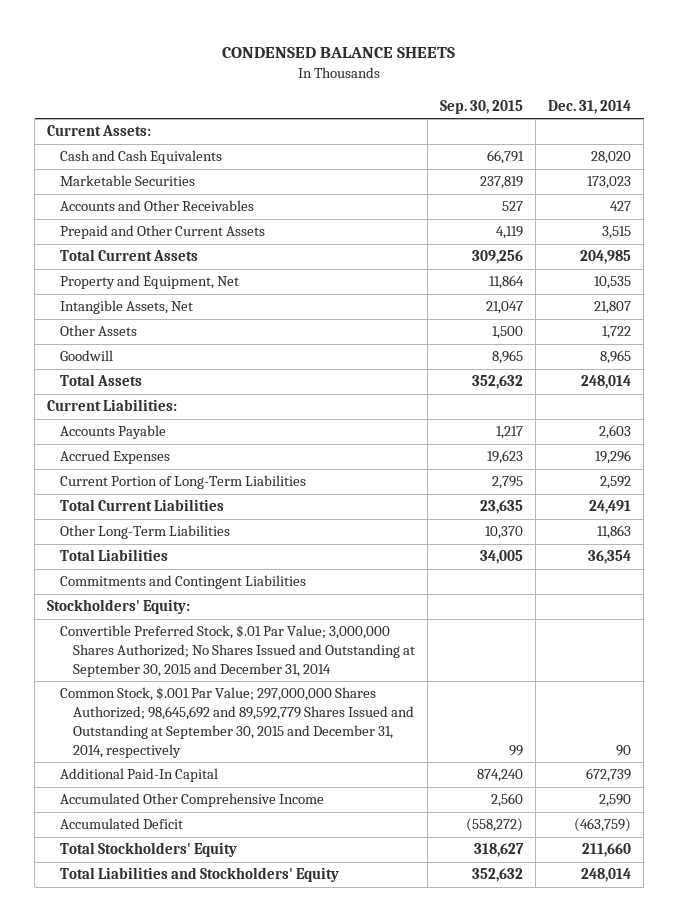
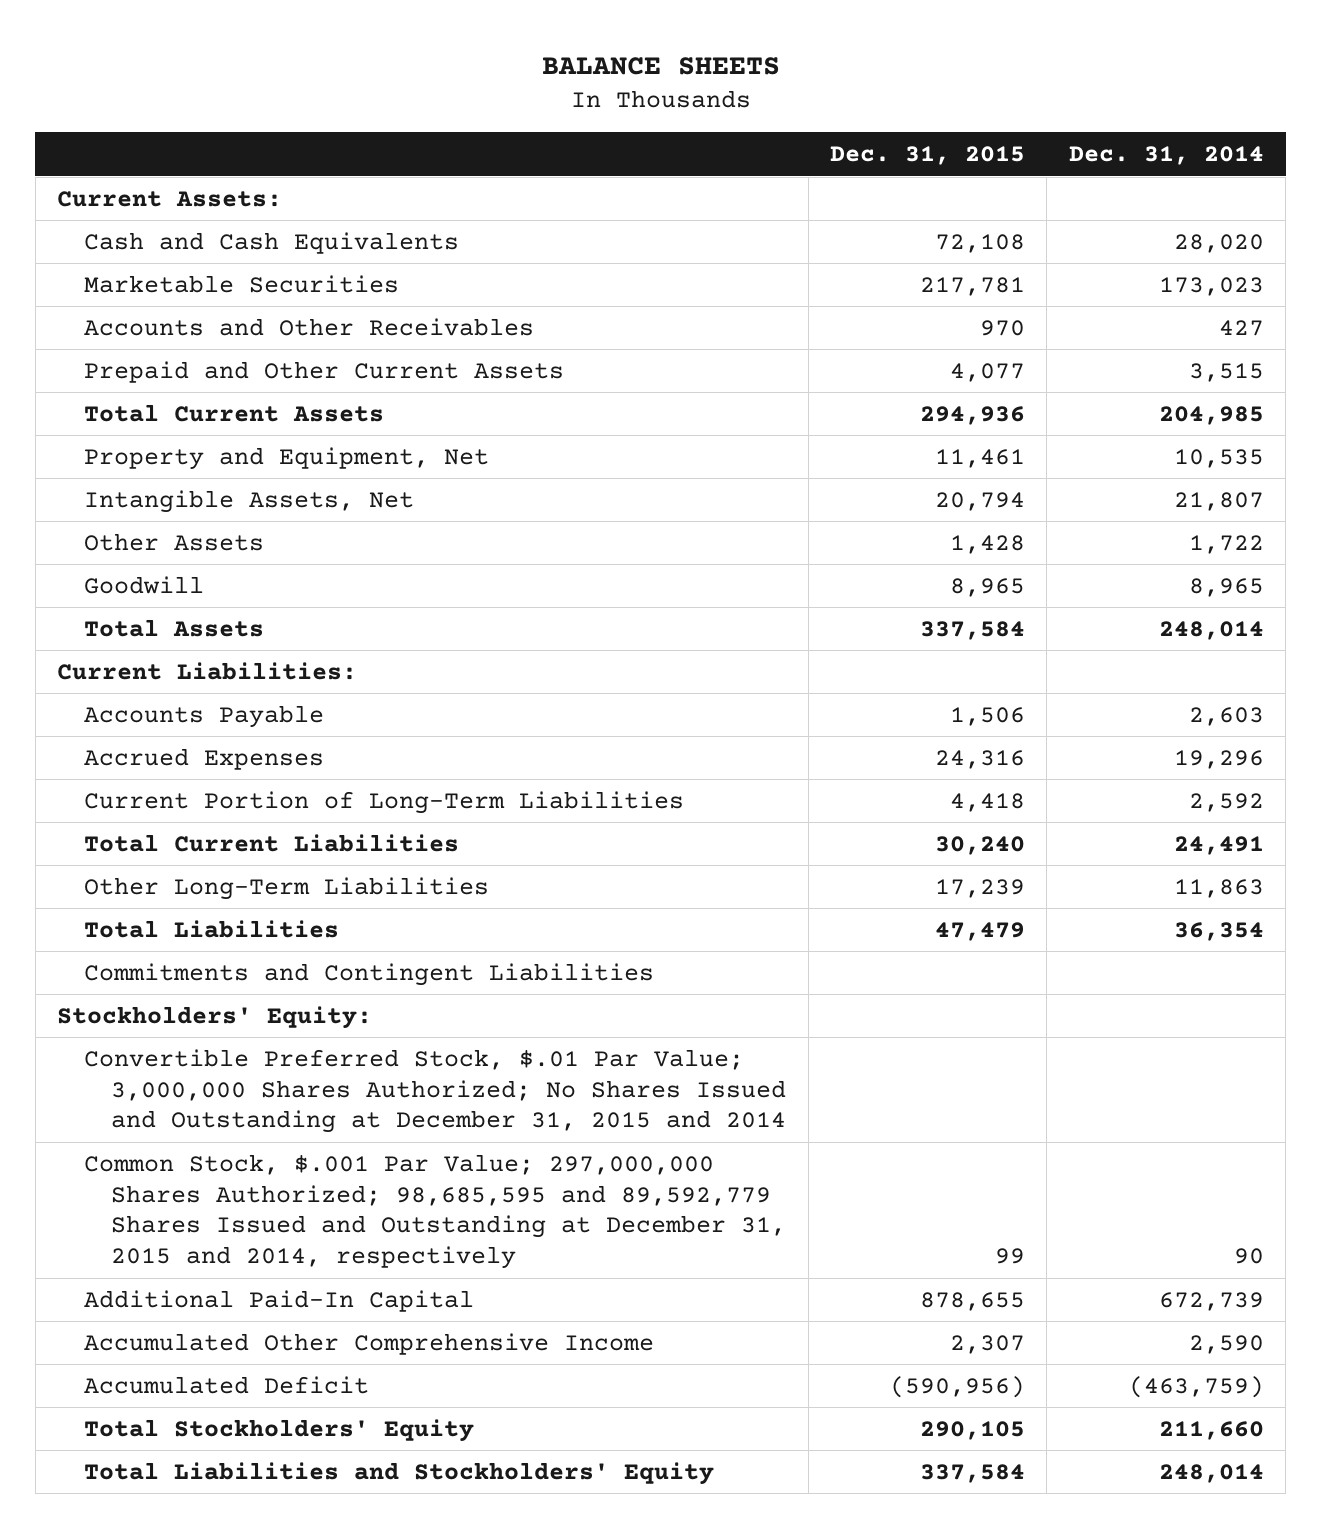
- CONDENSED BALANCE SHEETS
+ BALANCE SHEETS
- | Sep. 30, 2015 | Dec. 31, 2014
+ | Dec. 31, 2015 | Dec. 31, 2014
- Convertible Preferred Stock, $.01 Par Value; 3,000,000 Shares Authorized; No Shares Issued and Outstanding at September 30, 2015 and December 31, 2014
- Common Stock, $.001 Par Value; 297,000,000 Shares Authorized; 98,645,692 and 89,592,779 Shares Issued and Outstanding at September 30, 2015 and December 31, 2014, respectively | 99 | 90
+ Convertible Preferred Stock, $.01 Par Value; 3,000,000 Shares Authorized; No Shares Issued and Outstanding at December 31, 2015 and 2014
+ Common Stock, $.001 Par Value; 297,000,000 Shares Authorized; 98,685,595 and 89,592,779 Shares Issued and Outstanding at December 31, 2015 and 2014, respectively | 99 | 90

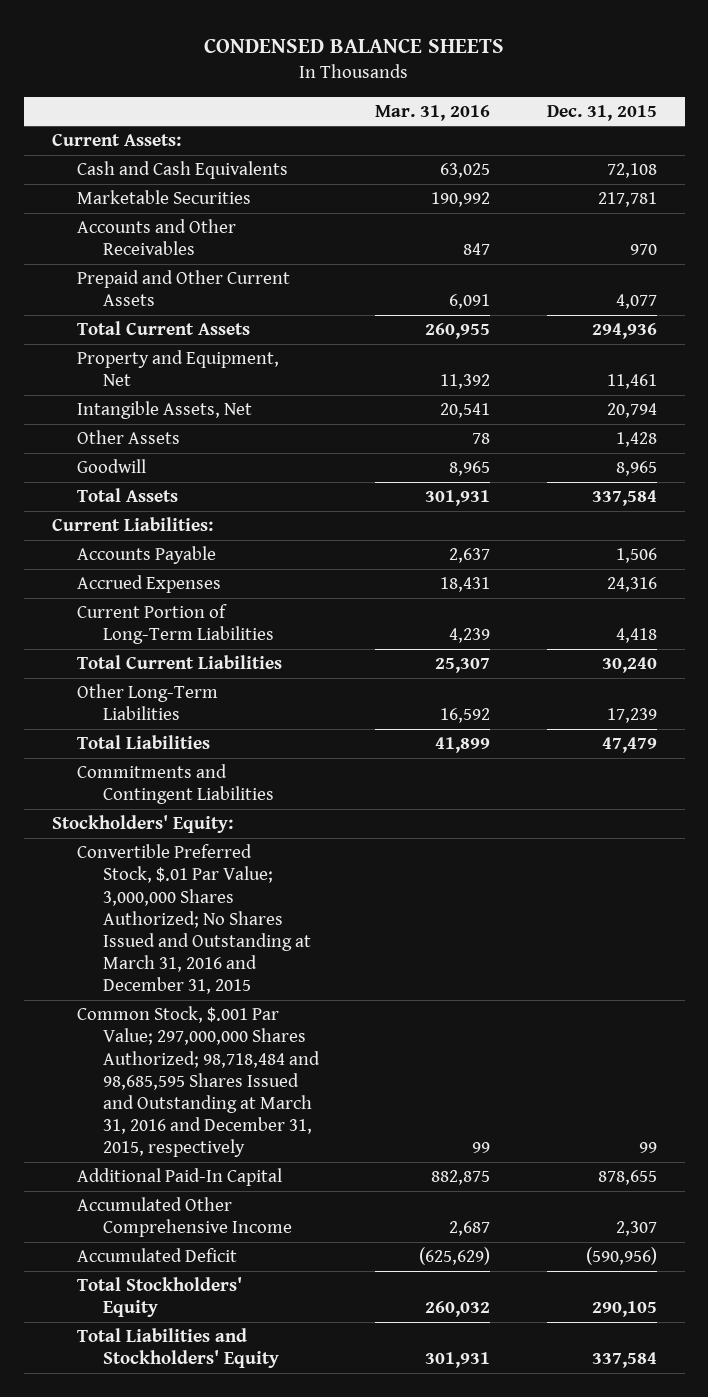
- BALANCE SHEETS
+ CONDENSED BALANCE SHEETS
- | Dec. 31, 2015 | Dec. 31, 2014
+ | Mar. 31, 2016 | Dec. 31, 2015
- Convertible Preferred Stock, $.01 Par Value; 3,000,000 Shares Authorized; No Shares Issued and Outstanding at December 31, 2015 and 2014
- Common Stock, $.001 Par Value; 297,000,000 Shares Authorized; 98,685,595 and 89,592,779 Shares Issued and Outstanding at December 31, 2015 and 2014, respectively | 99 | 90
+ Convertible Preferred Stock, $.01 Par Value; 3,000,000 Shares Authorized; No Shares Issued and Outstanding at March 31, 2016 and December 31, 2015
+ Common Stock, $.001 Par Value; 297,000,000 Shares Authorized; 98,718,484 and 98,685,595 Shares Issued and Outstanding at March 31, 2016 and December 31, 2015, respectively | 99 | 99

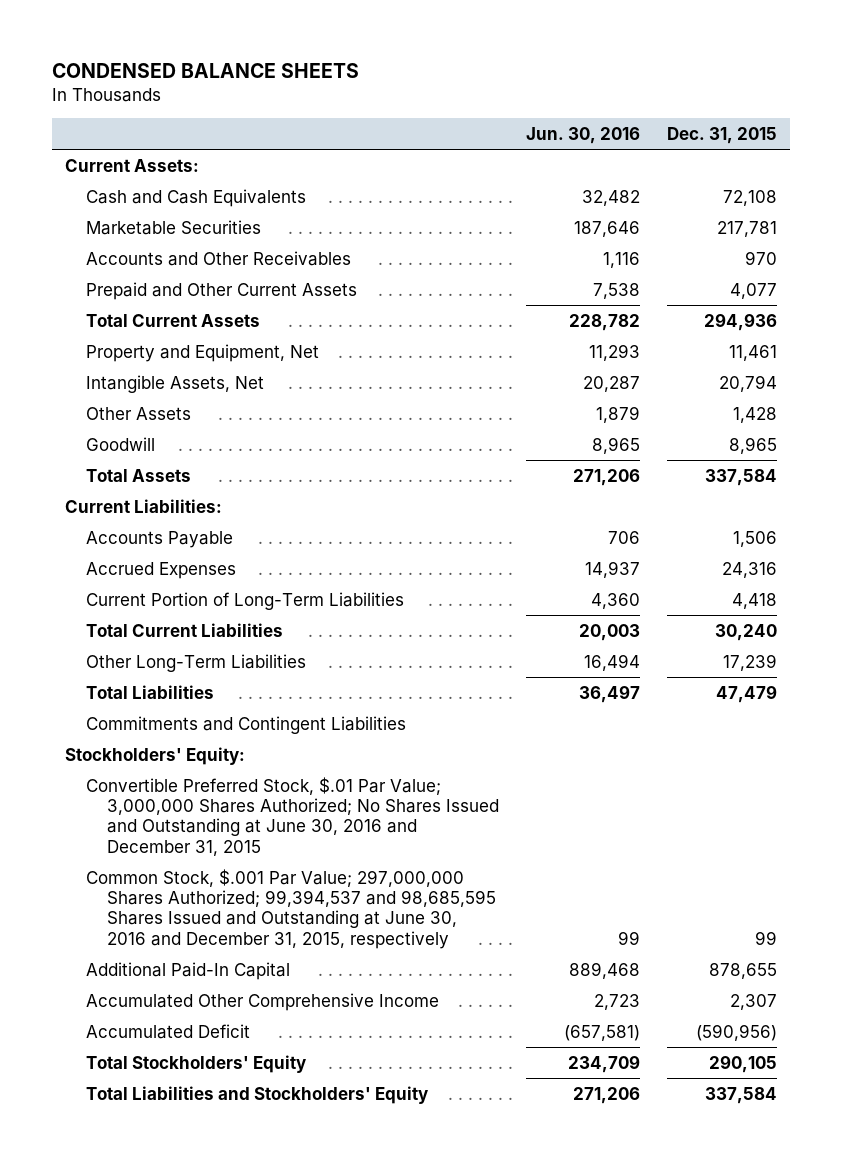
- | Mar. 31, 2016 | Dec. 31, 2015
+ | Jun. 30, 2016 | Dec. 31, 2015
- Convertible Preferred Stock, $.01 Par Value; 3,000,000 Shares Authorized; No Shares Issued and Outstanding at March 31, 2016 and December 31, 2015
- Common Stock, $.001 Par Value; 297,000,000 Shares Authorized; 98,718,484 and 98,685,595 Shares Issued and Outstanding at March 31, 2016 and December 31, 2015, respectively | 99 | 99
+ Convertible Preferred Stock, $.01 Par Value; 3,000,000 Shares Authorized; No Shares Issued and Outstanding at June 30, 2016 and December 31, 2015
+ Common Stock, $.001 Par Value; 297,000,000 Shares Authorized; 99,394,537 and 98,685,595 Shares Issued and Outstanding at June 30, 2016 and December 31, 2015, respectively | 99 | 99

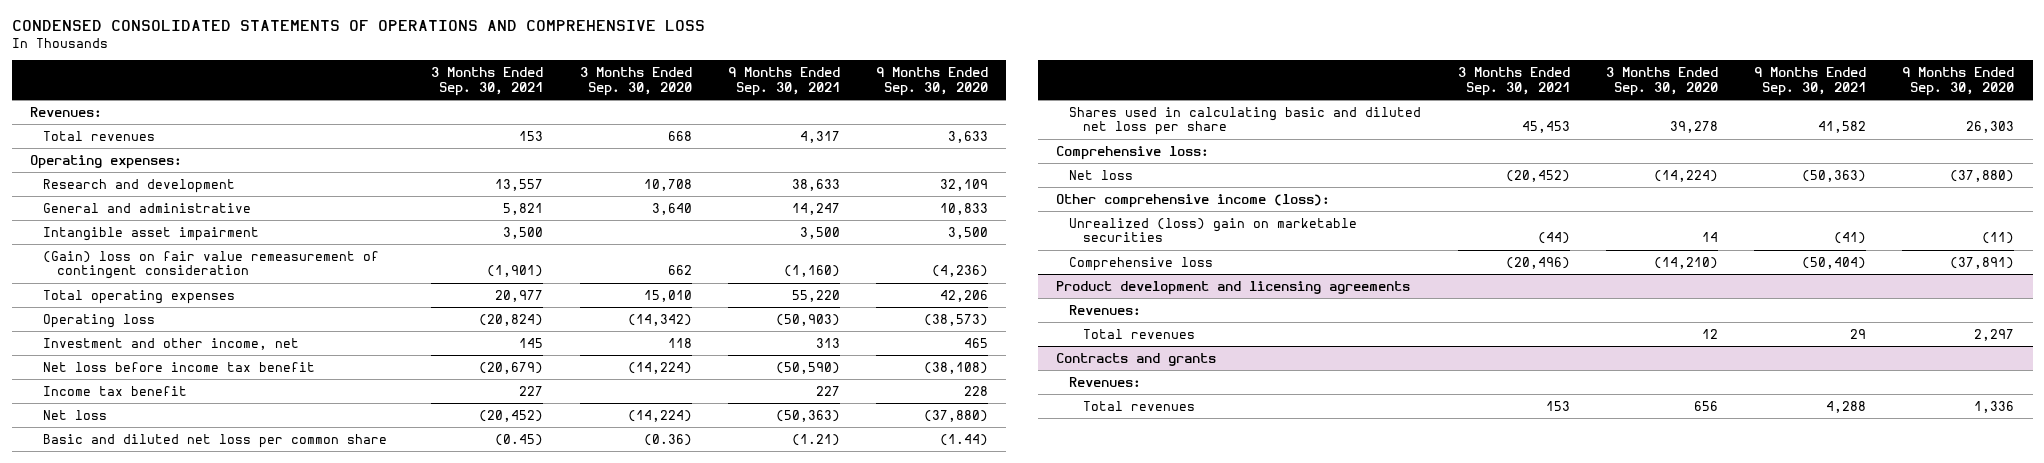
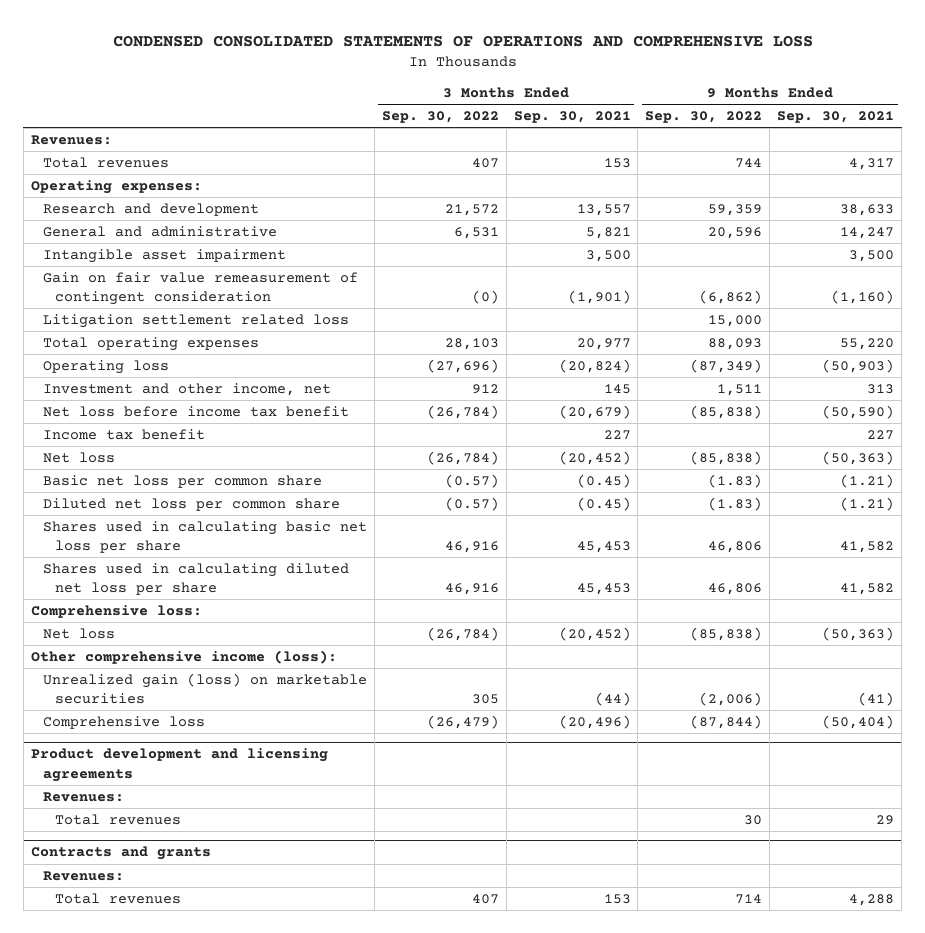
- | 3 Months Ended Sep. 30, 2021 | 3 Months Ended Sep. 30, 2020 | 9 Months Ended Sep. 30, 2021 | 9 Months Ended Sep. 30, 2020
+ | 3 Months Ended Sep. 30, 2022 | 3 Months Ended Sep. 30, 2021 | 9 Months Ended Sep. 30, 2022 | 9 Months Ended Sep. 30, 2021
- (Gain) loss on fair value remeasurement of contingent consideration | (1,901) | 662 | (1,160) | (4,236)
+ Gain on fair value remeasurement of contingent consideration | (0) | (1,901) | (6,862) | (1,160)
+ Litigation settlement related loss | | | 15,000 |
- Basic and diluted net loss per common share | (0.45) | (0.36) | (1.21) | (1.44)
- Shares used in calculating basic and diluted net loss per share | 45,453 | 39,278 | 41,582 | 26,303
+ Basic net loss per common share | (0.57) | (0.45) | (1.83) | (1.21)
+ Diluted net loss per common share | (0.57) | (0.45) | (1.83) | (1.21)
+ Shares used in calculating basic net loss per share | 46,916 | 45,453 | 46,806 | 41,582
+ Shares used in calculating diluted net loss per share | 46,916 | 45,453 | 46,806 | 41,582
- Unrealized (loss) gain on marketable securities | (44) | 14 | (41) | (11)
+ Unrealized gain (loss) on marketable securities | 305 | (44) | (2,006) | (41)

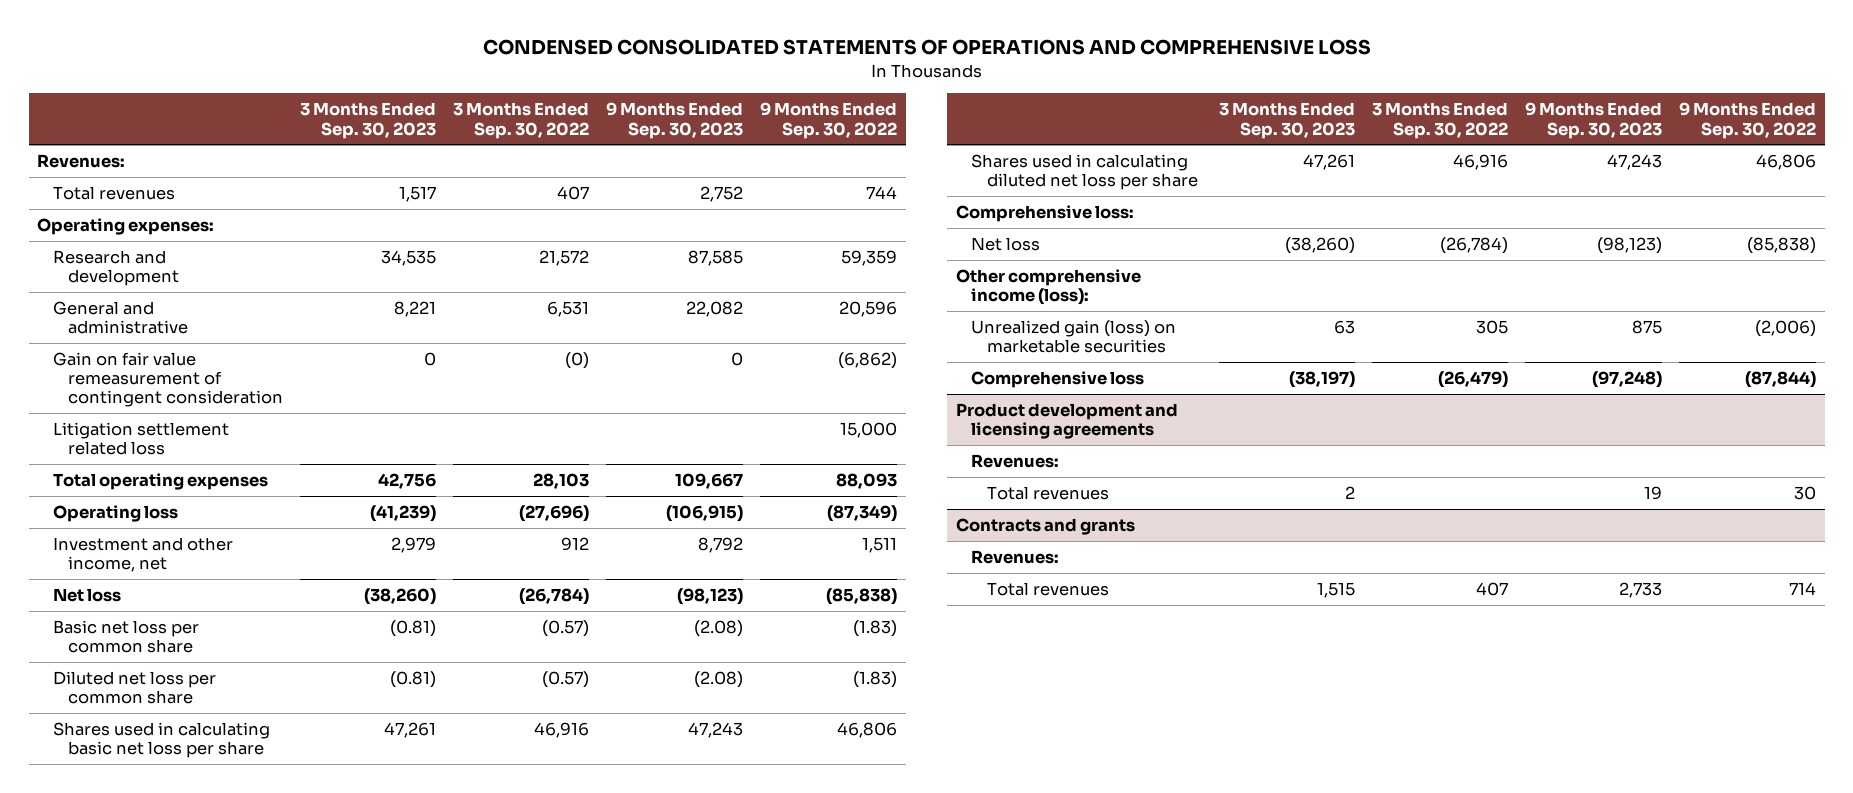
- | 3 Months Ended Sep. 30, 2022 | 3 Months Ended Sep. 30, 2021 | 9 Months Ended Sep. 30, 2022 | 9 Months Ended Sep. 30, 2021
+ | 3 Months Ended Sep. 30, 2023 | 3 Months Ended Sep. 30, 2022 | 9 Months Ended Sep. 30, 2023 | 9 Months Ended Sep. 30, 2022
- Intangible asset impairment | | 3,500 | | 3,500
- Net loss before income tax benefit | (26,784) | (20,679) | (85,838) | (50,590)
- Income tax benefit | | 227 | | 227

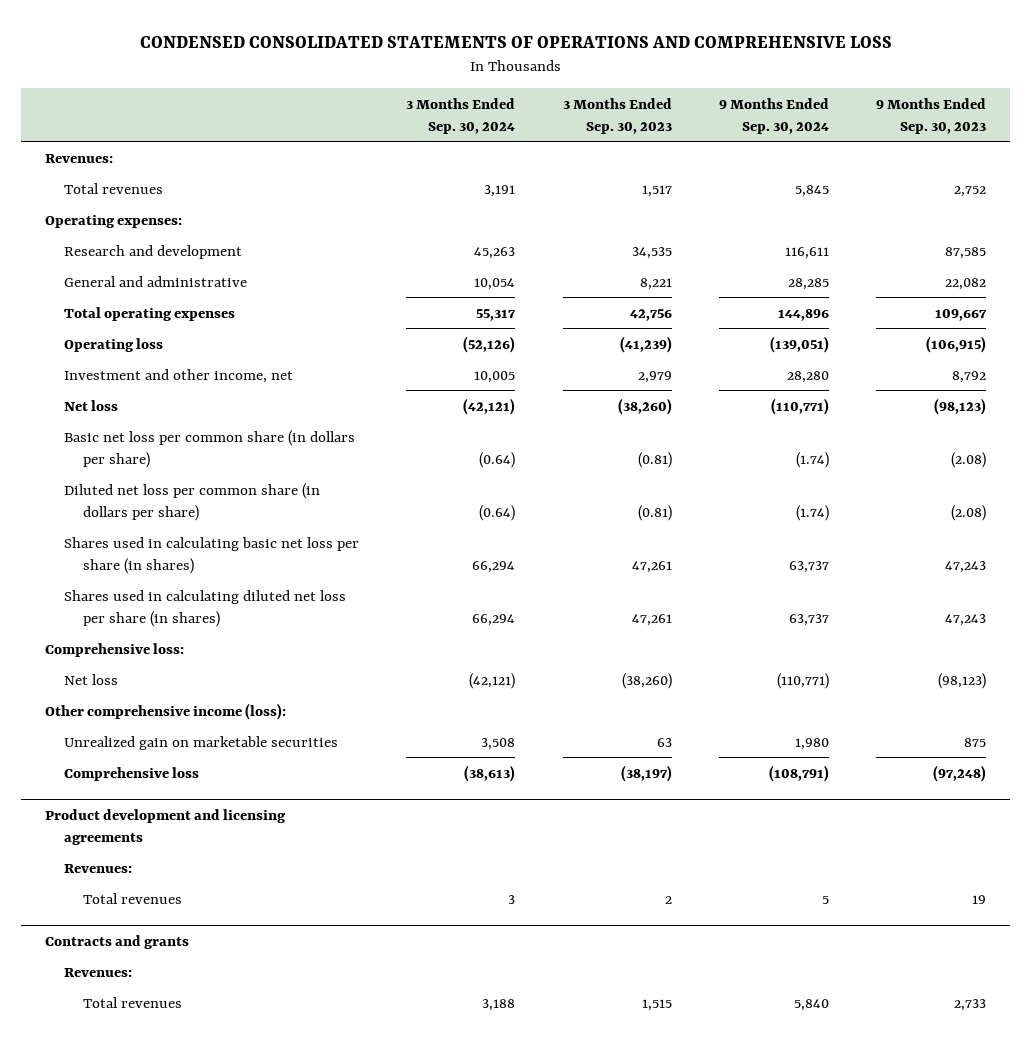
- | 3 Months Ended Sep. 30, 2023 | 3 Months Ended Sep. 30, 2022 | 9 Months Ended Sep. 30, 2023 | 9 Months Ended Sep. 30, 2022
+ | 3 Months Ended Sep. 30, 2024 | 3 Months Ended Sep. 30, 2023 | 9 Months Ended Sep. 30, 2024 | 9 Months Ended Sep. 30, 2023
- Gain on fair value remeasurement of contingent consideration | 0 | (0) | 0 | (6,862)
- Litigation settlement related loss | | | | 15,000
- Basic net loss per common share | (0.81) | (0.57) | (2.08) | (1.83)
- Diluted net loss per common share | (0.81) | (0.57) | (2.08) | (1.83)
- Shares used in calculating basic net loss per share | 47,261 | 46,916 | 47,243 | 46,806
- Shares used in calculating diluted net loss per share | 47,261 | 46,916 | 47,243 | 46,806
+ Basic net loss per common share (in dollars per share) | (0.64) | (0.81) | (1.74) | (2.08)
+ Diluted net loss per common share (in dollars per share) | (0.64) | (0.81) | (1.74) | (2.08)
+ Shares used in calculating basic net loss per share (in shares) | 66,294 | 47,261 | 63,737 | 47,243
+ Shares used in calculating diluted net loss per share (in shares) | 66,294 | 47,261 | 63,737 | 47,243
- Unrealized gain (loss) on marketable securities | 63 | 305 | 875 | (2,006)
+ Unrealized gain on marketable securities | 3,508 | 63 | 1,980 | 875

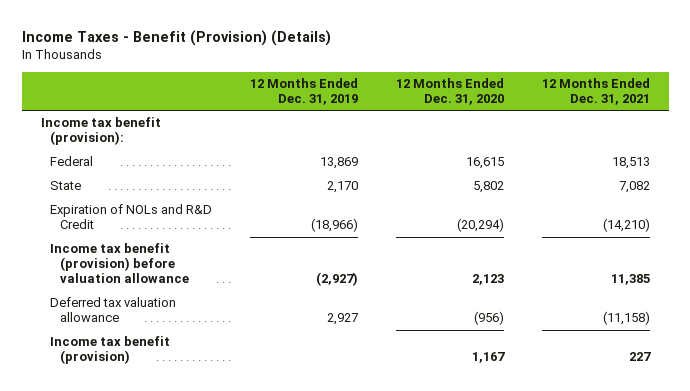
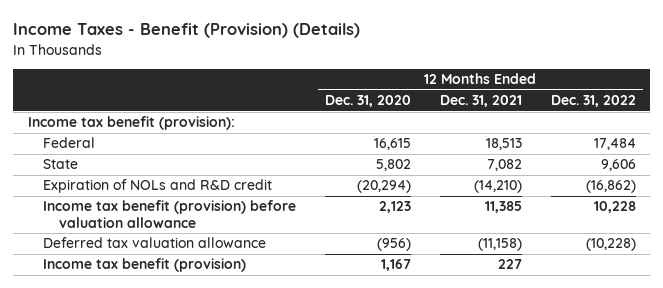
- | 12 Months Ended Dec. 31, 2019 | 12 Months Ended Dec. 31, 2020 | 12 Months Ended Dec. 31, 2021
+ | 12 Months Ended Dec. 31, 2020 | 12 Months Ended Dec. 31, 2021 | 12 Months Ended Dec. 31, 2022
- Expiration of NOLs and R&D Credit | (18,966) | (20,294) | (14,210)
+ Expiration of NOLs and R&D credit | (20,294) | (14,210) | (16,862)

